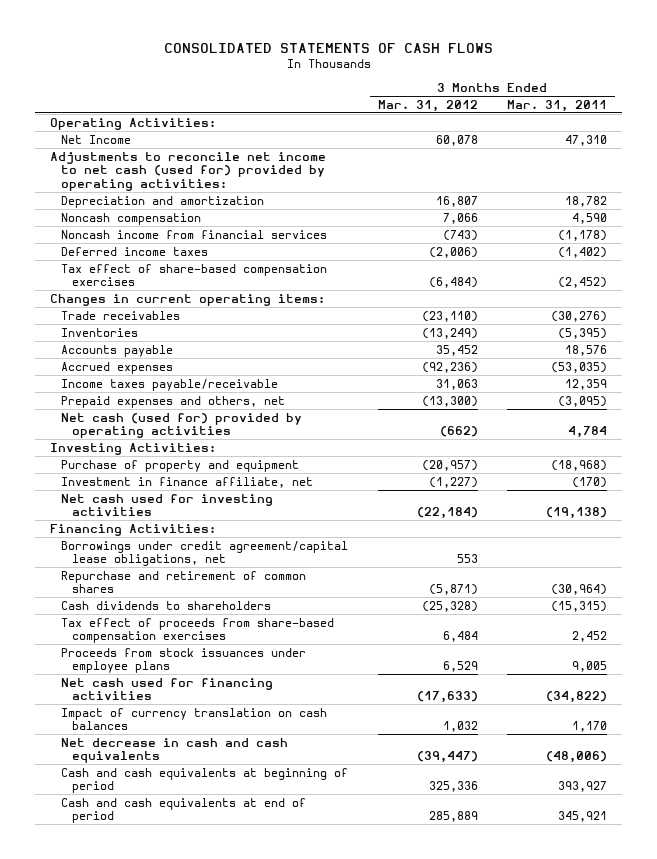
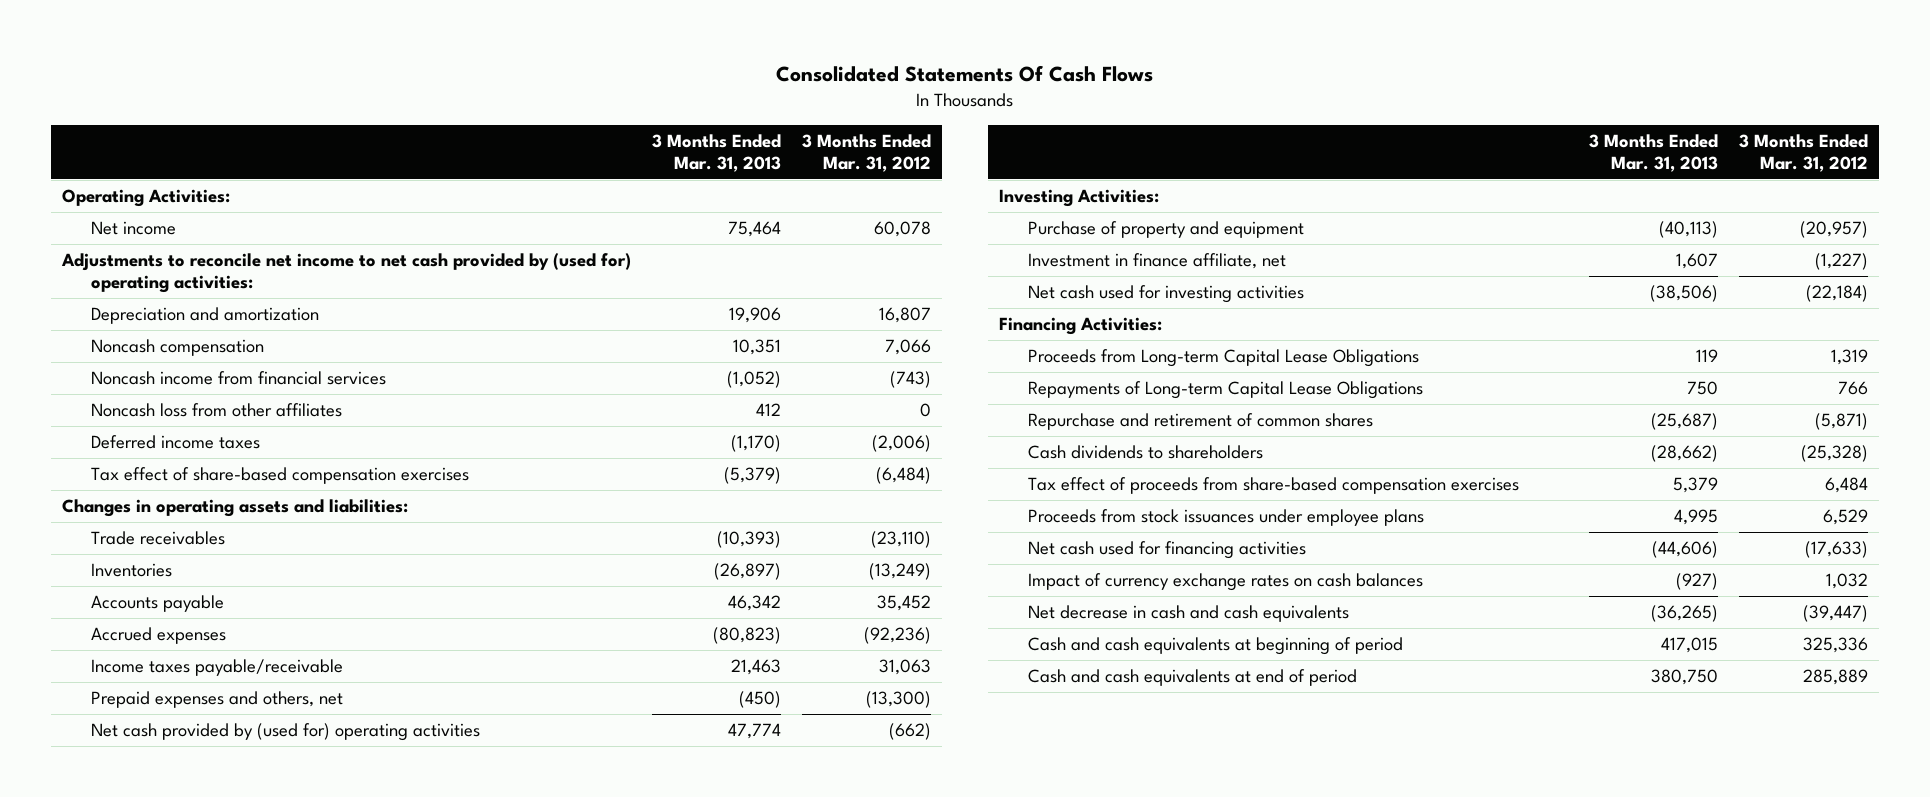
- CONSOLIDATED STATEMENTS OF CASH FLOWS
+ Consolidated Statements Of Cash Flows
- | 3 Months Ended Mar. 31, 2012 | 3 Months Ended Mar. 31, 2011
+ | 3 Months Ended Mar. 31, 2013 | 3 Months Ended Mar. 31, 2012
- Net Income | 60,078 | 47,310
- Adjustments to reconcile net income to net cash (used for) provided by operating activities:
+ Net income | 75,464 | 60,078
+ Adjustments to reconcile net income to net cash provided by (used for) operating activities:
+ Noncash loss from other affiliates | 412 | 0
- Changes in current operating items:
+ Changes in operating assets and liabilities:
- Net cash (used for) provided by operating activities | (662) | 4,784
+ Net cash provided by (used for) operating activities | 47,774 | (662)
- Borrowings under credit agreement/capital lease obligations, net | 553 |
+ Proceeds from Long-term Capital Lease Obligations | 119 | 1,319
+ Repayments of Long-term Capital Lease Obligations | 750 | 766
- Impact of currency translation on cash balances | 1,032 | 1,170
+ Impact of currency exchange rates on cash balances | (927) | 1,032

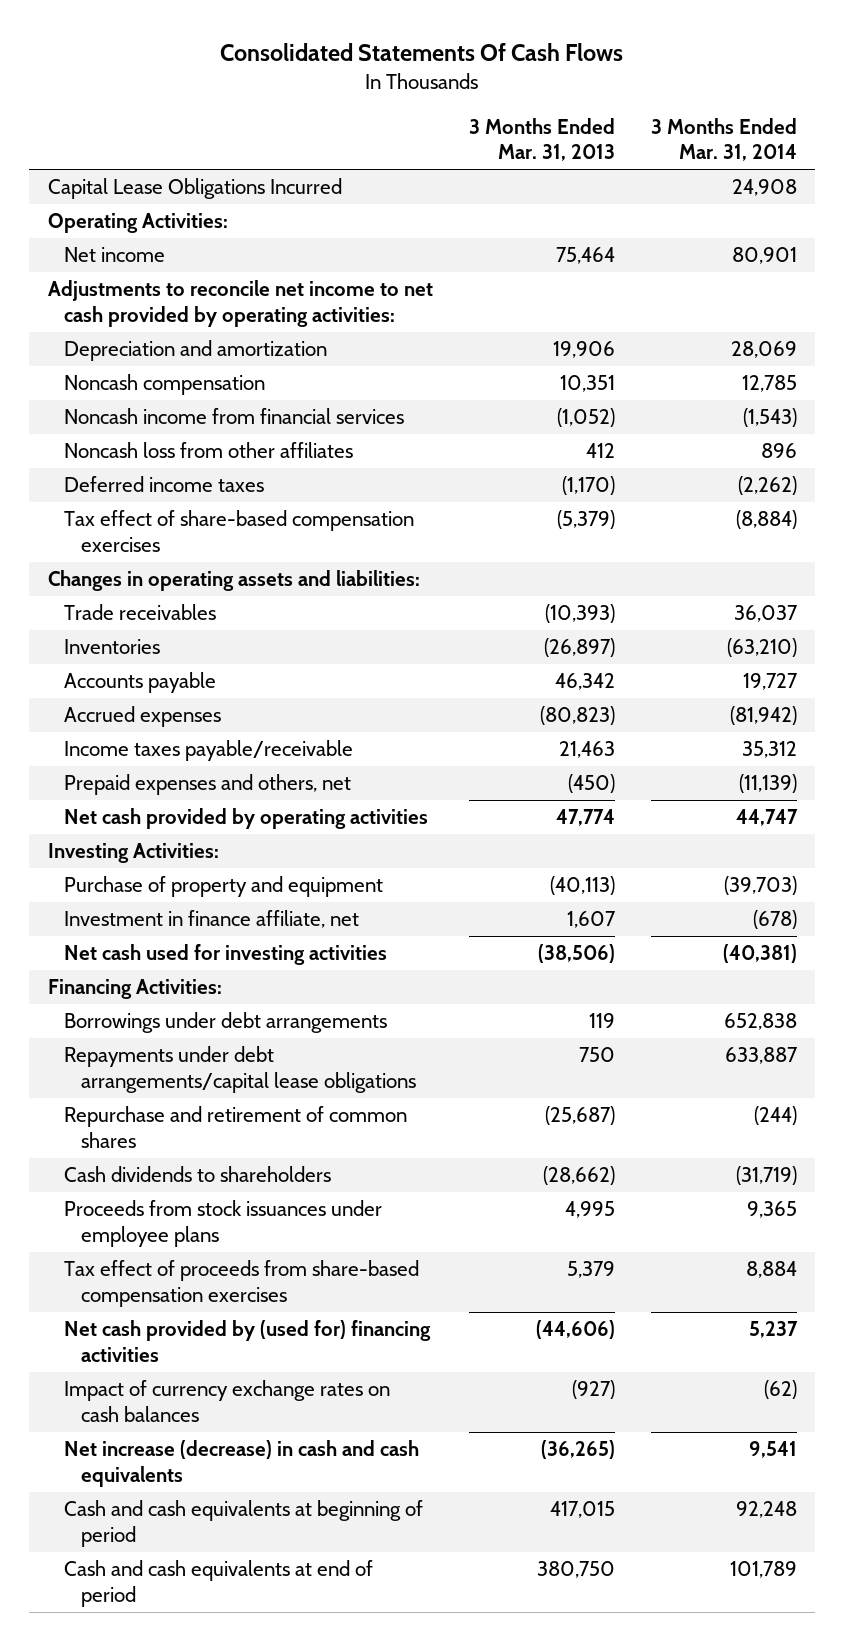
- | 3 Months Ended Mar. 31, 2013 | 3 Months Ended Mar. 31, 2012
+ | 3 Months Ended Mar. 31, 2013 | 3 Months Ended Mar. 31, 2014
+ Capital Lease Obligations Incurred | | 24,908
- Adjustments to reconcile net income to net cash provided by (used for) operating activities:
+ Adjustments to reconcile net income to net cash provided by operating activities:
- Net cash provided by (used for) operating activities | 47,774 | (662)
+ Net cash provided by operating activities | 47,774 | 44,747
- Proceeds from Long-term Capital Lease Obligations | 119 | 1,319
- Repayments of Long-term Capital Lease Obligations | 750 | 766
+ Borrowings under debt arrangements | 119 | 652,838
+ Repayments under debt arrangements/capital lease obligations | 750 | 633,887
- Net cash used for financing activities | (44,606) | (17,633)
moved down: Tax effect of proceeds from share-based compensation exercises | 5,379 | 8,884
+ Net cash provided by (used for) financing activities | (44,606) | 5,237
- Net decrease in cash and cash equivalents | (36,265) | (39,447)
+ Net increase (decrease) in cash and cash equivalents | (36,265) | 9,541

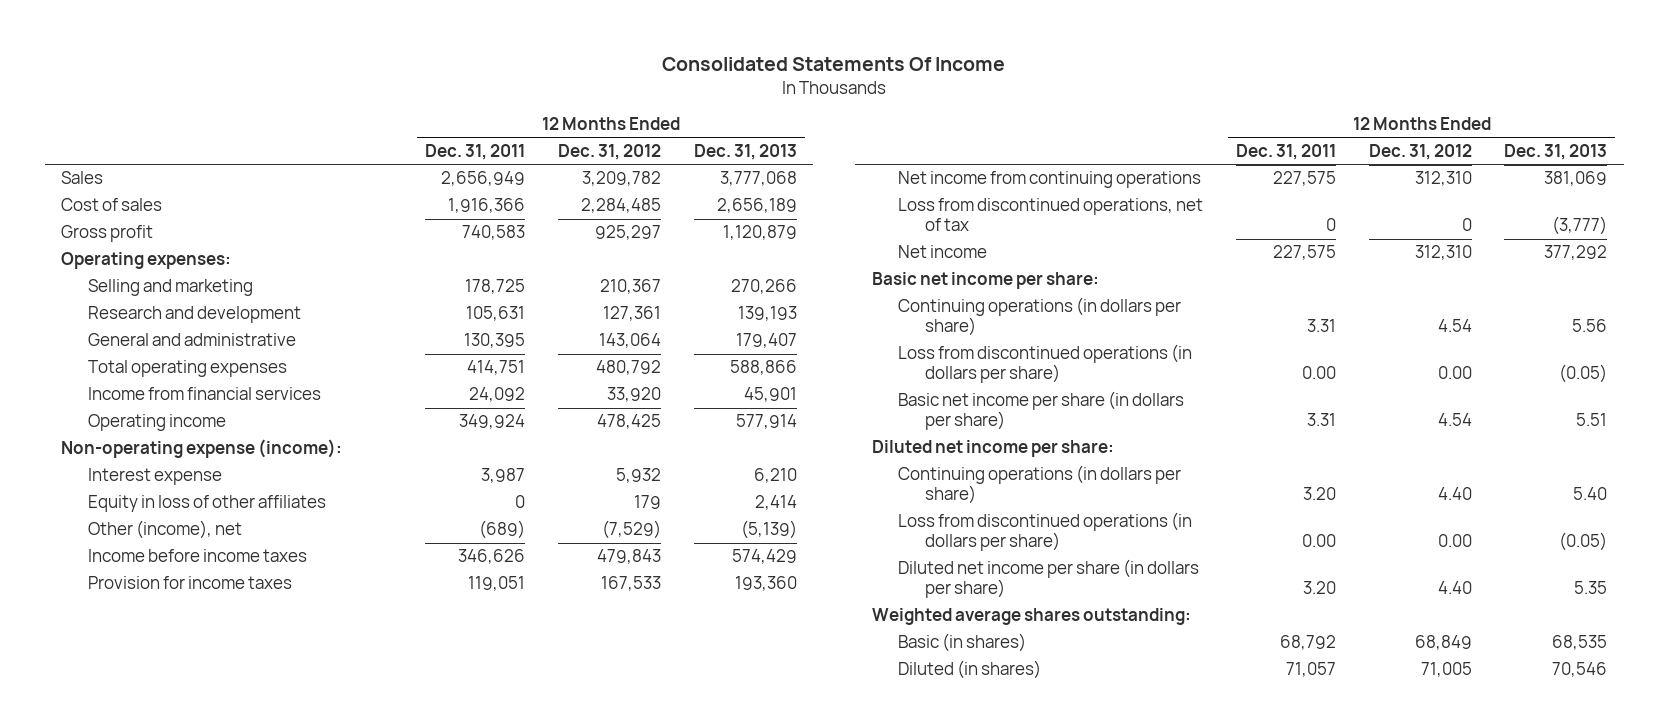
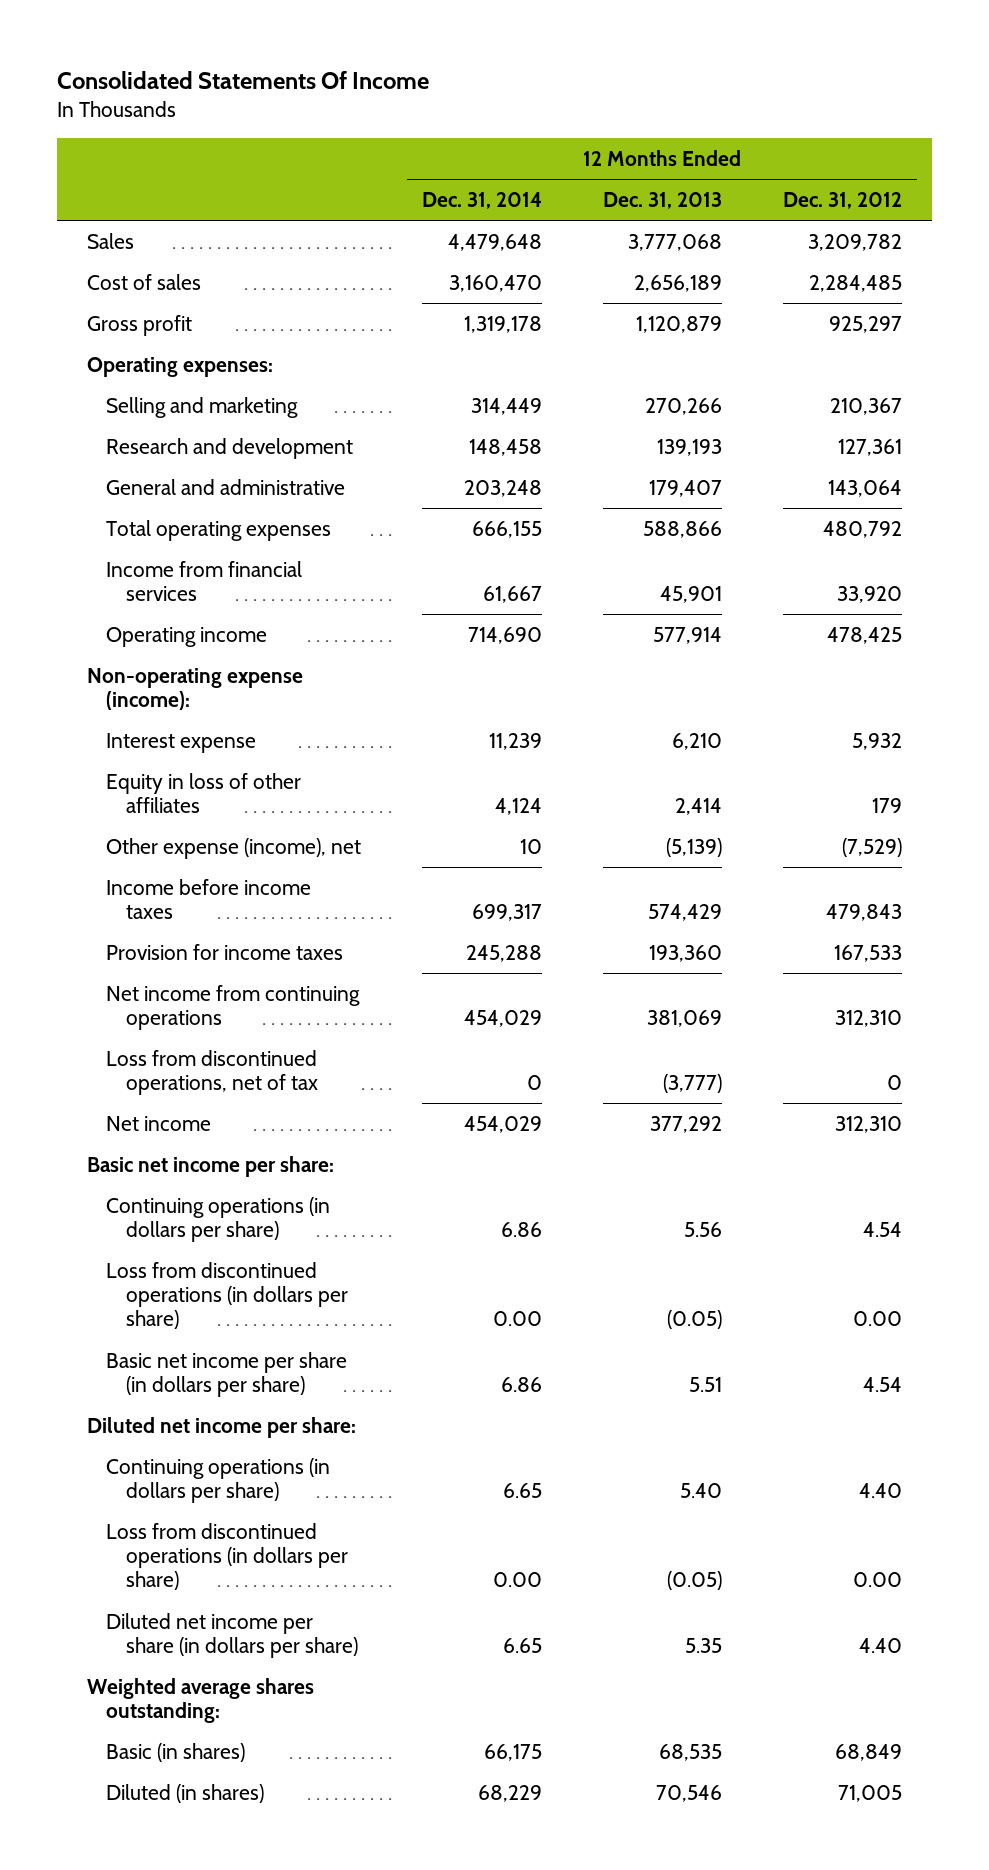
- | 12 Months Ended Dec. 31, 2011 | 12 Months Ended Dec. 31, 2012 | 12 Months Ended Dec. 31, 2013
+ | 12 Months Ended Dec. 31, 2014 | 12 Months Ended Dec. 31, 2013 | 12 Months Ended Dec. 31, 2012
- Other (income), net | (689) | (7,529) | (5,139)
+ Other expense (income), net | 10 | (5,139) | (7,529)

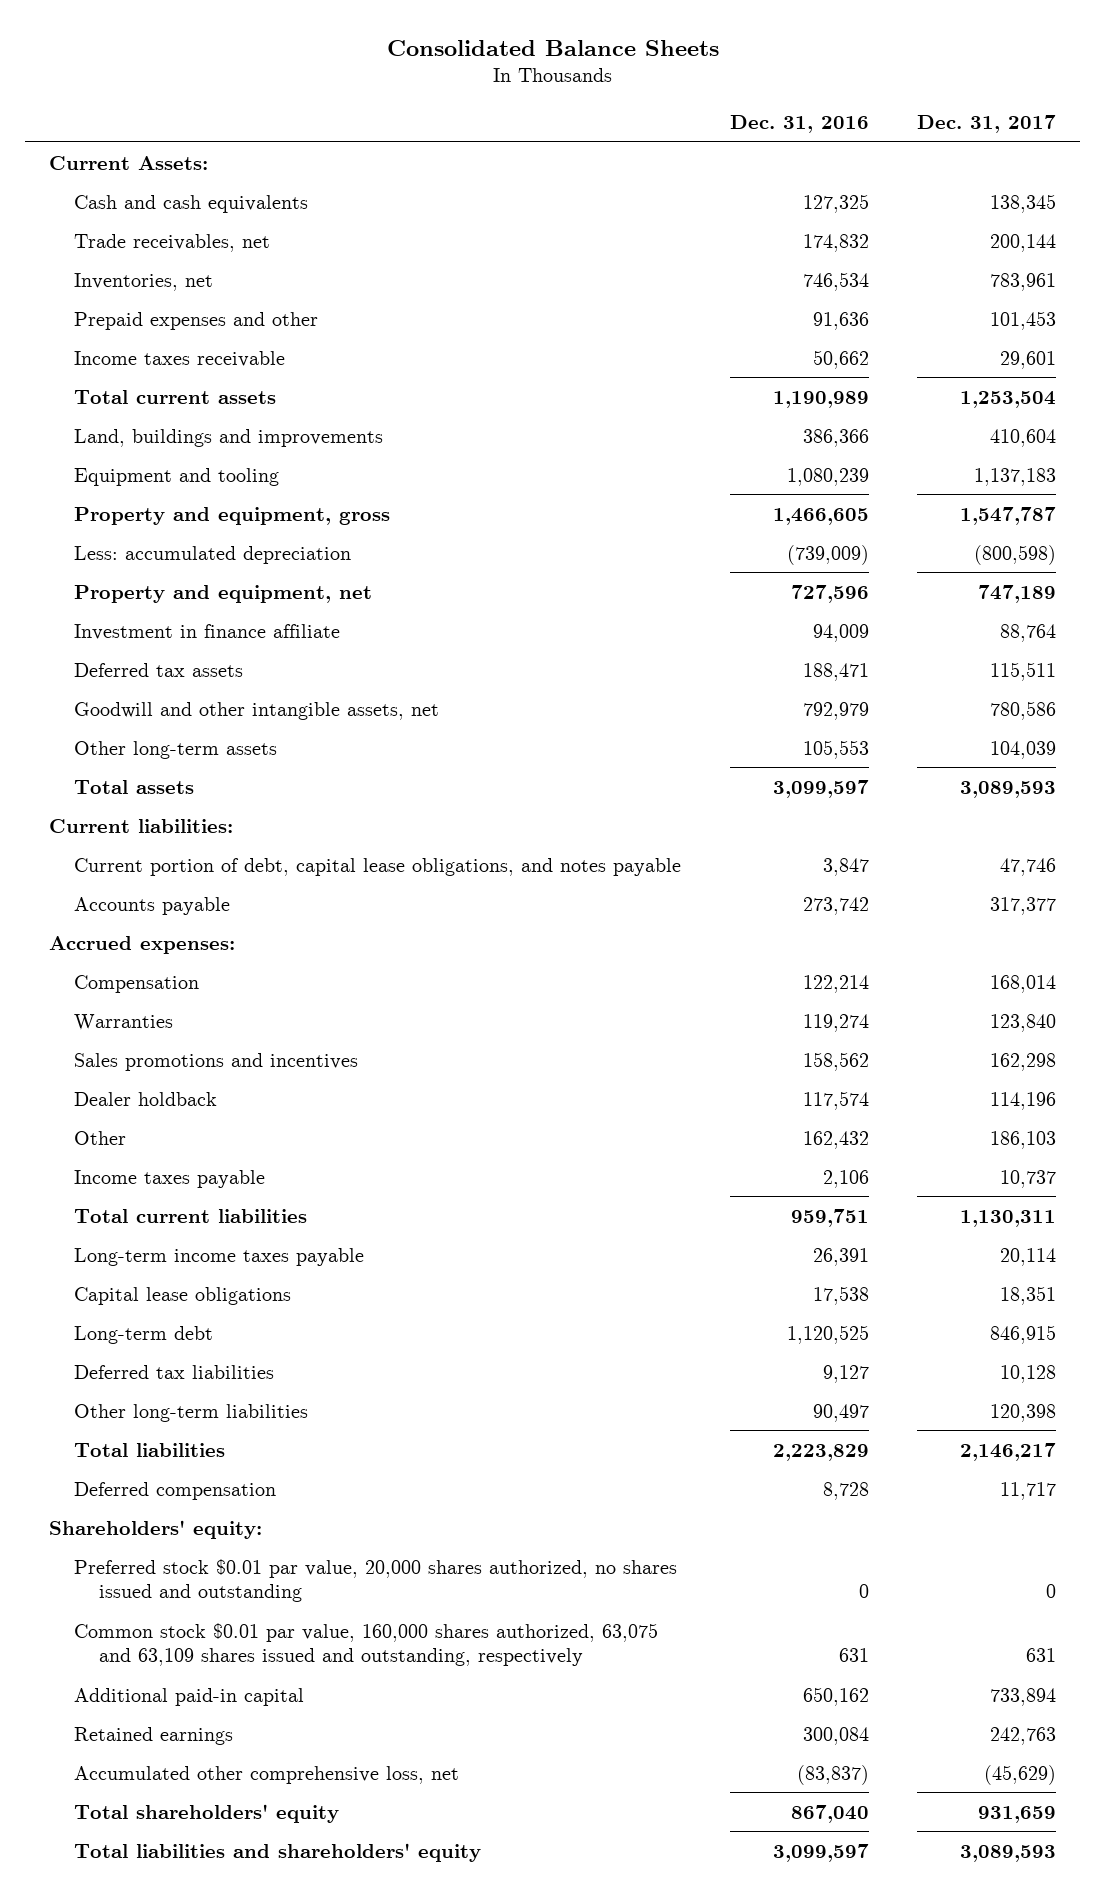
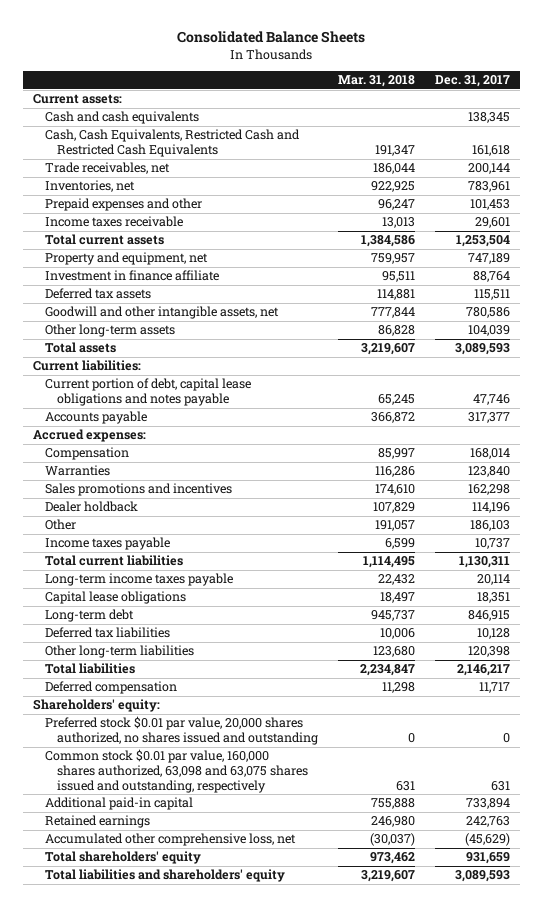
- | Dec. 31, 2016 | Dec. 31, 2017
+ | Mar. 31, 2018 | Dec. 31, 2017
- Current Assets:
+ Current assets:
+ Cash, Cash Equivalents, Restricted Cash and Restricted Cash Equivalents | 191,347 | 161,618
- Land, buildings and improvements | 386,366 | 410,604
- Equipment and tooling | 1,080,239 | 1,137,183
- Property and equipment, gross | 1,466,605 | 1,547,787
- Less: accumulated depreciation | (739,009) | (800,598)
- Current portion of debt, capital lease obligations, and notes payable | 3,847 | 47,746
+ Current portion of debt, capital lease obligations and notes payable | 65,245 | 47,746
- Common stock $0.01 par value, 160,000 shares authorized, 63,075 and 63,109 shares issued and outstanding, respectively | 631 | 631
+ Common stock $0.01 par value, 160,000 shares authorized, 63,098 and 63,075 shares issued and outstanding, respectively | 631 | 631

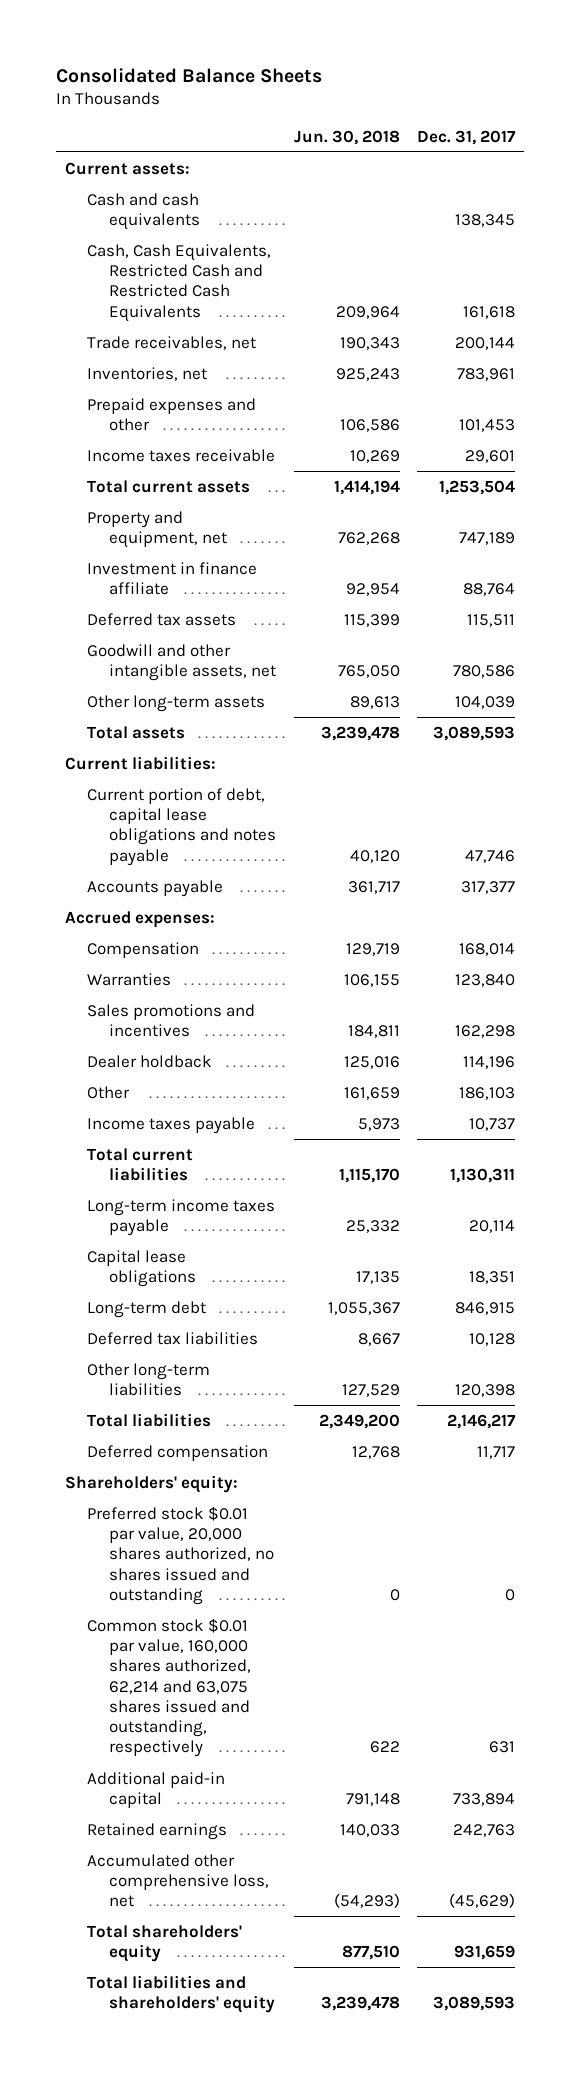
- | Mar. 31, 2018 | Dec. 31, 2017
+ | Jun. 30, 2018 | Dec. 31, 2017
- Common stock $0.01 par value, 160,000 shares authorized, 63,098 and 63,075 shares issued and outstanding, respectively | 631 | 631
+ Common stock $0.01 par value, 160,000 shares authorized, 62,214 and 63,075 shares issued and outstanding, respectively | 622 | 631

